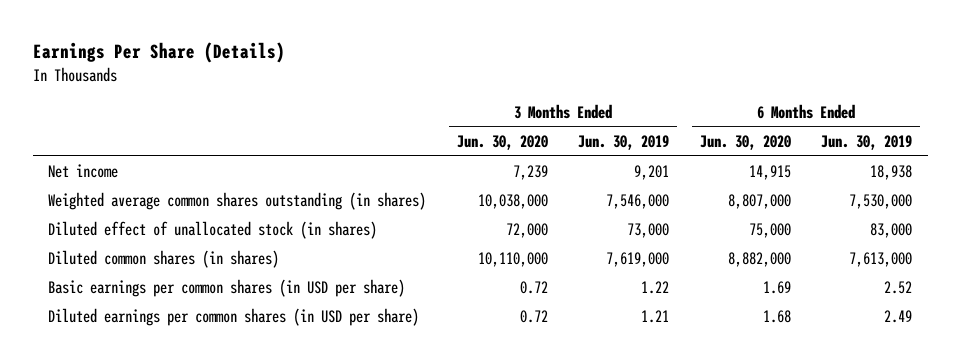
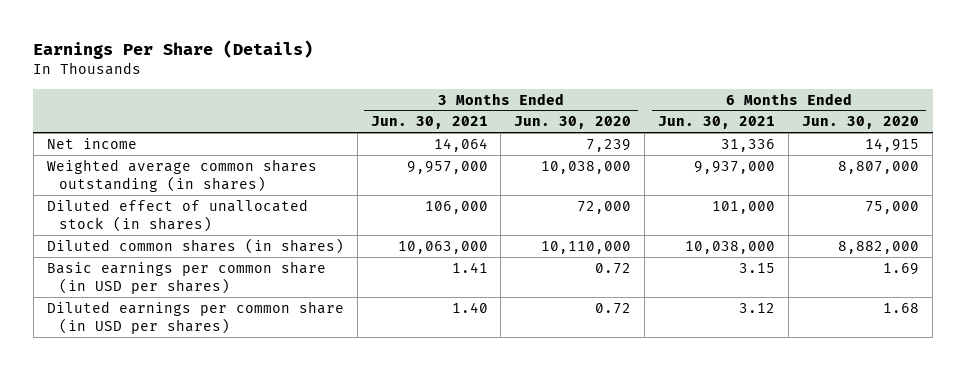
- | 3 Months Ended Jun. 30, 2020 | 3 Months Ended Jun. 30, 2019 | 6 Months Ended Jun. 30, 2020 | 6 Months Ended Jun. 30, 2019
+ | 3 Months Ended Jun. 30, 2021 | 3 Months Ended Jun. 30, 2020 | 6 Months Ended Jun. 30, 2021 | 6 Months Ended Jun. 30, 2020
- Basic earnings per common shares (in USD per share) | 0.72 | 1.22 | 1.69 | 2.52
- Diluted earnings per common shares (in USD per share) | 0.72 | 1.21 | 1.68 | 2.49
+ Basic earnings per common share (in USD per shares) | 1.41 | 0.72 | 3.15 | 1.69
+ Diluted earnings per common share (in USD per shares) | 1.40 | 0.72 | 3.12 | 1.68

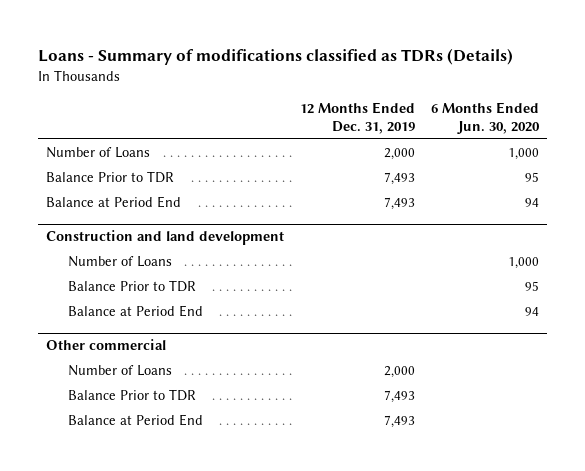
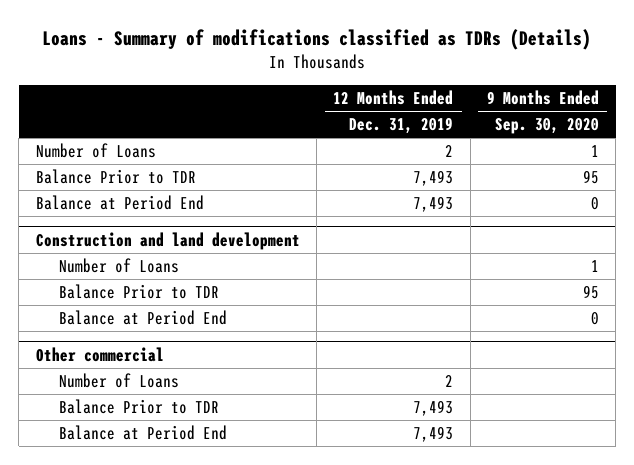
- | 12 Months Ended Dec. 31, 2019 | 6 Months Ended Jun. 30, 2020
+ | 12 Months Ended Dec. 31, 2019 | 9 Months Ended Sep. 30, 2020
- Number of Loans | 2,000 | 1,000
+ Number of Loans | 2 | 1
@ Other commercial
- Number of Loans | 2,000 |
+ Number of Loans | 2 |

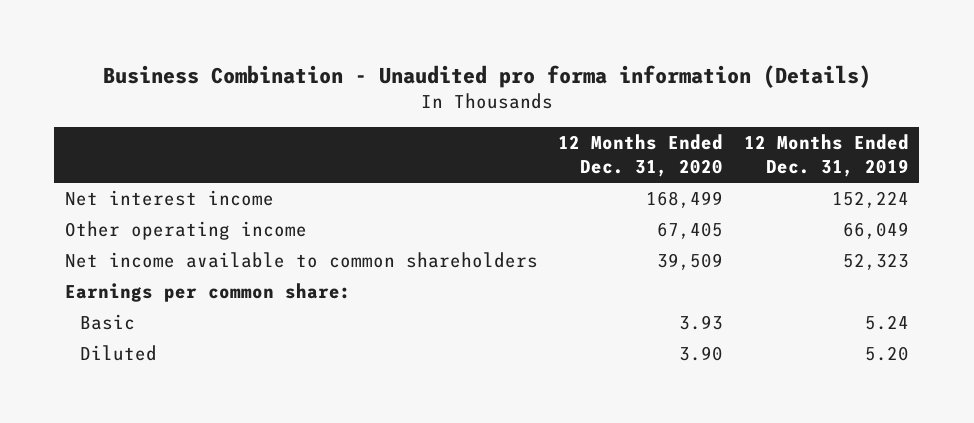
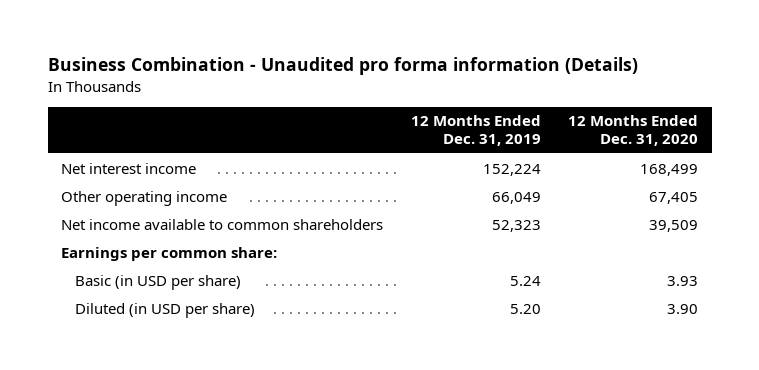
- | 12 Months Ended Dec. 31, 2020 | 12 Months Ended Dec. 31, 2019
+ | 12 Months Ended Dec. 31, 2019 | 12 Months Ended Dec. 31, 2020
- Basic | 3.93 | 5.24
- Diluted | 3.90 | 5.20
+ Basic (in USD per share) | 5.24 | 3.93
+ Diluted (in USD per share) | 5.20 | 3.90

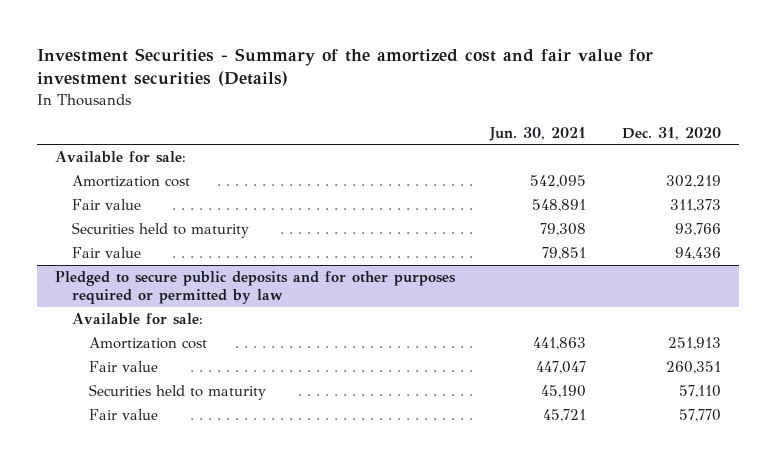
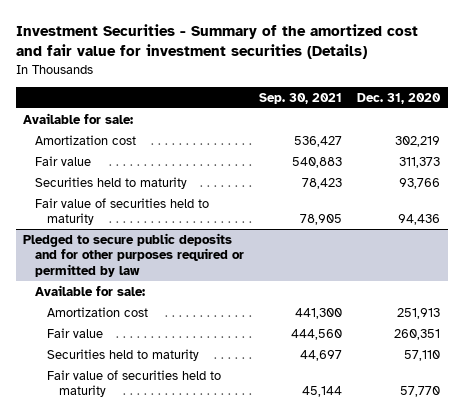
- | Jun. 30, 2021 | Dec. 31, 2020
+ | Sep. 30, 2021 | Dec. 31, 2020
- Fair value | 79,851 | 94,436
+ Fair value of securities held to maturity | 78,905 | 94,436
@ Pledged to secure public deposits and for other purposes required or permitted by law
- Fair value | 45,721 | 57,770
+ Fair value of securities held to maturity | 45,144 | 57,770

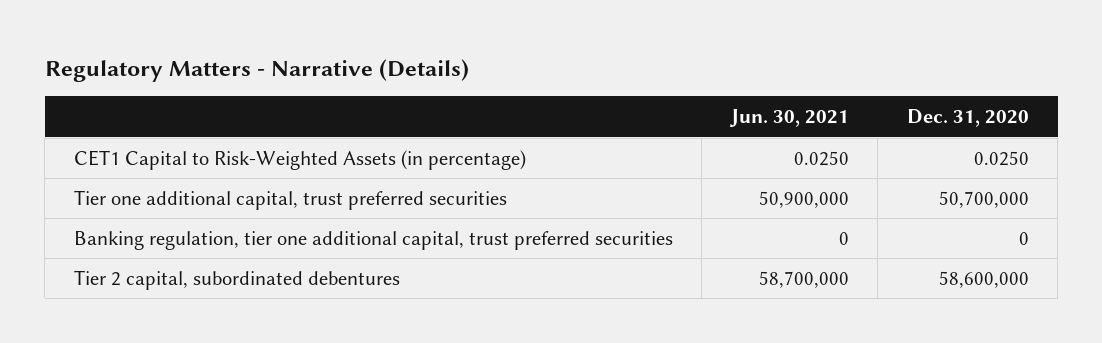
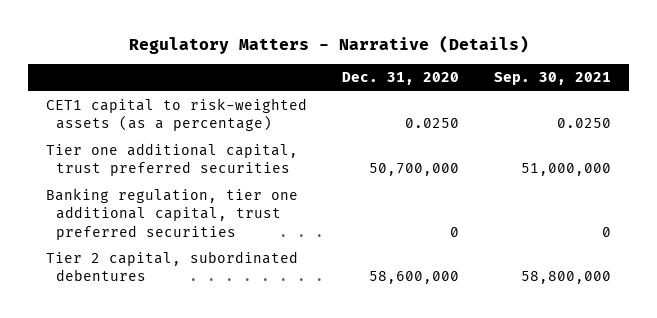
- | Jun. 30, 2021 | Dec. 31, 2020
+ | Dec. 31, 2020 | Sep. 30, 2021
- CET1 Capital to Risk-Weighted Assets (in percentage) | 0.0250 | 0.0250
+ CET1 capital to risk-weighted assets (as a percentage) | 0.0250 | 0.0250

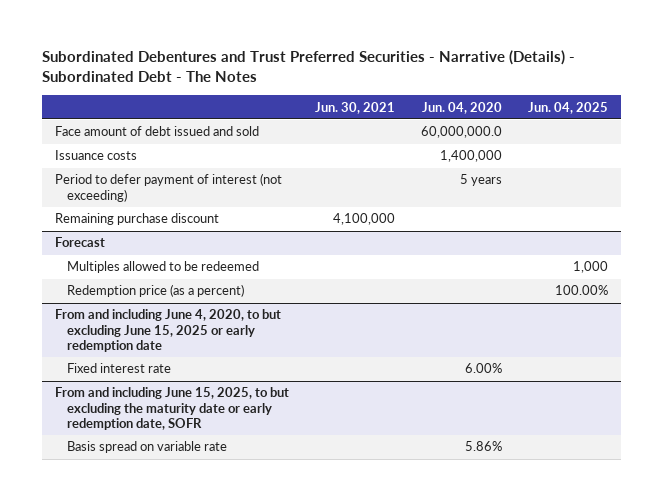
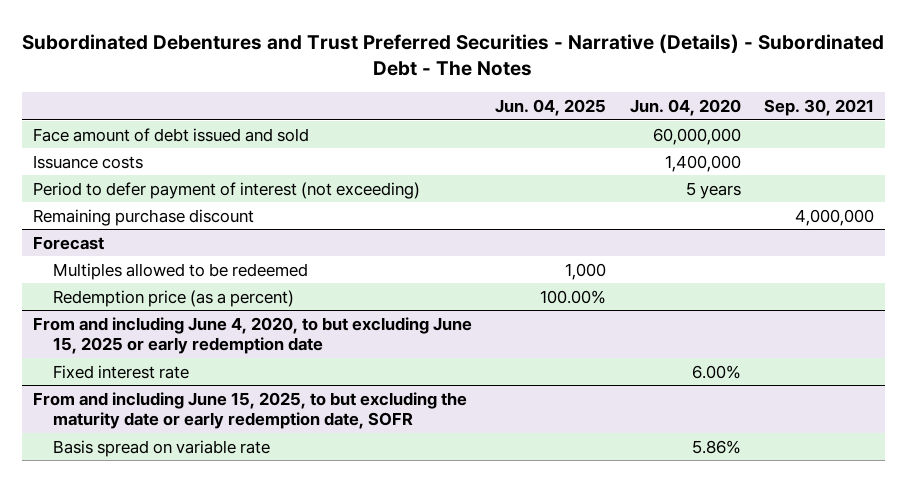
- | Jun. 30, 2021 | Jun. 04, 2020 | Jun. 04, 2025
+ | Jun. 04, 2025 | Jun. 04, 2020 | Sep. 30, 2021
- Face amount of debt issued and sold | | 60,000,000.0 |
+ Face amount of debt issued and sold | | 60,000,000 |

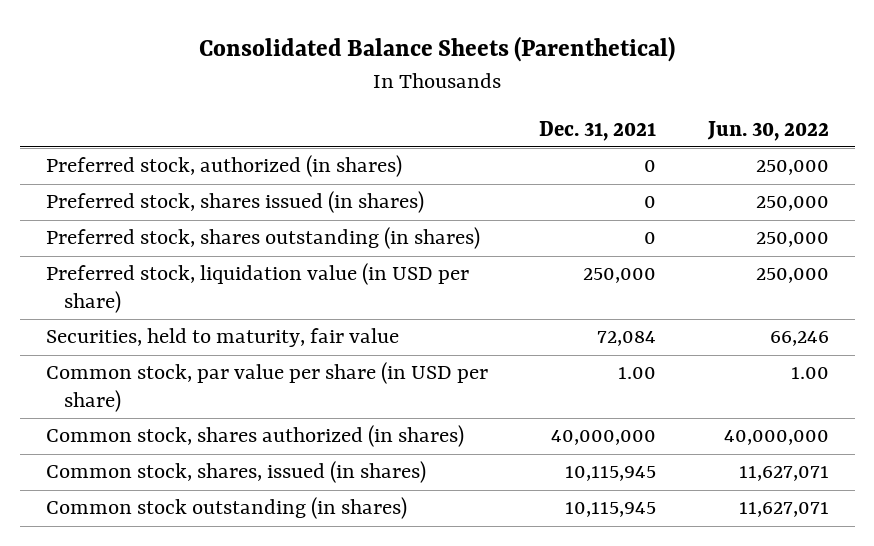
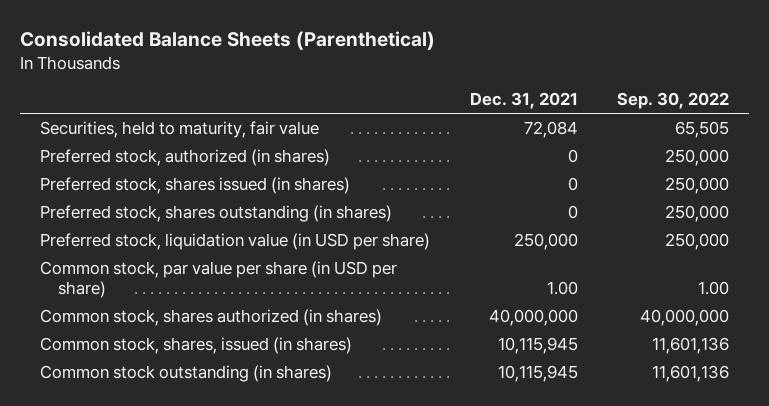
- | Dec. 31, 2021 | Jun. 30, 2022
+ | Dec. 31, 2021 | Sep. 30, 2022
moved up: Securities, held to maturity, fair value | 72,084 | 65,505

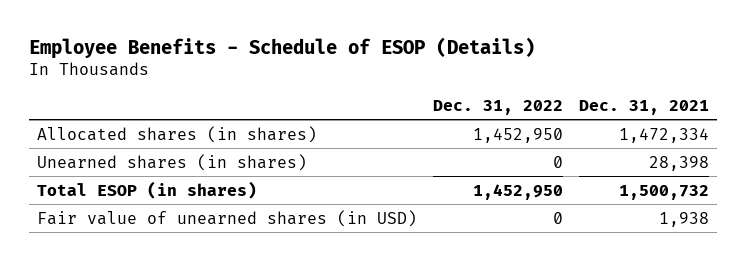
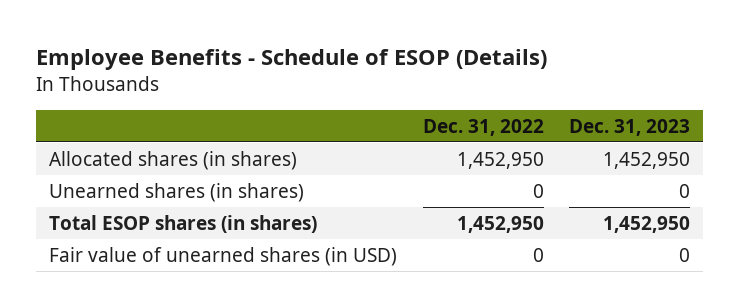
- | Dec. 31, 2022 | Dec. 31, 2021
+ | Dec. 31, 2022 | Dec. 31, 2023
- Total ESOP (in shares) | 1,452,950 | 1,500,732
+ Total ESOP shares (in shares) | 1,452,950 | 1,452,950

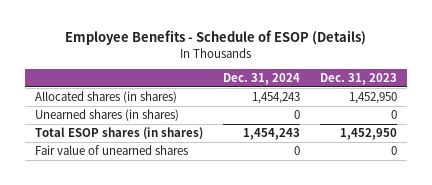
- | Dec. 31, 2022 | Dec. 31, 2023
+ | Dec. 31, 2024 | Dec. 31, 2023
- Fair value of unearned shares (in USD) | 0 | 0
+ Fair value of unearned shares | 0 | 0

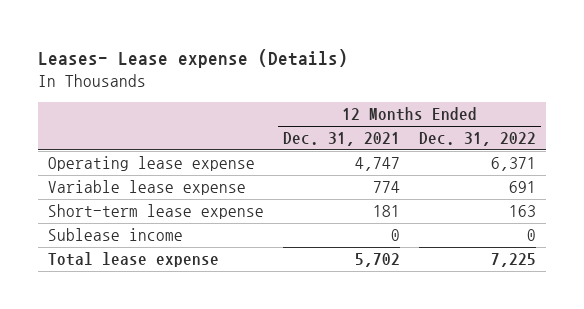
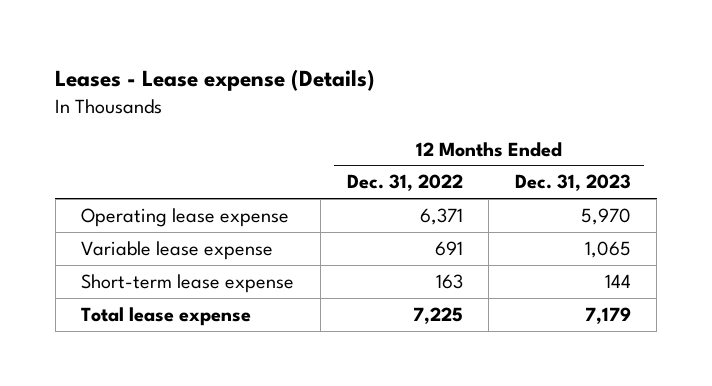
- Leases- Lease expense (Details)
+ Leases - Lease expense (Details)
- | 12 Months Ended Dec. 31, 2021 | 12 Months Ended Dec. 31, 2022
+ | 12 Months Ended Dec. 31, 2022 | 12 Months Ended Dec. 31, 2023
- Sublease income | 0 | 0

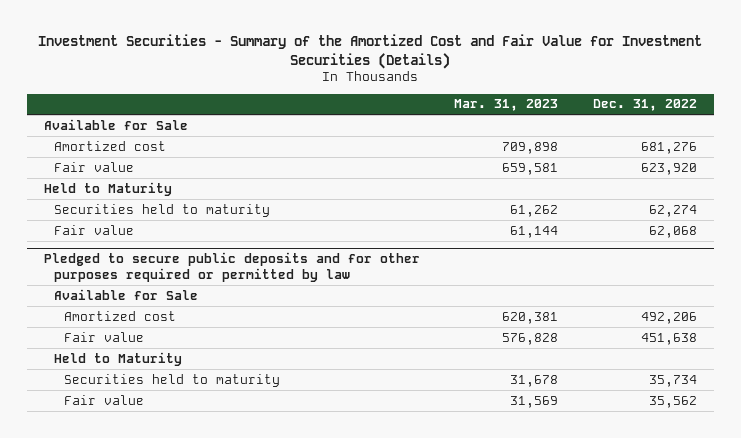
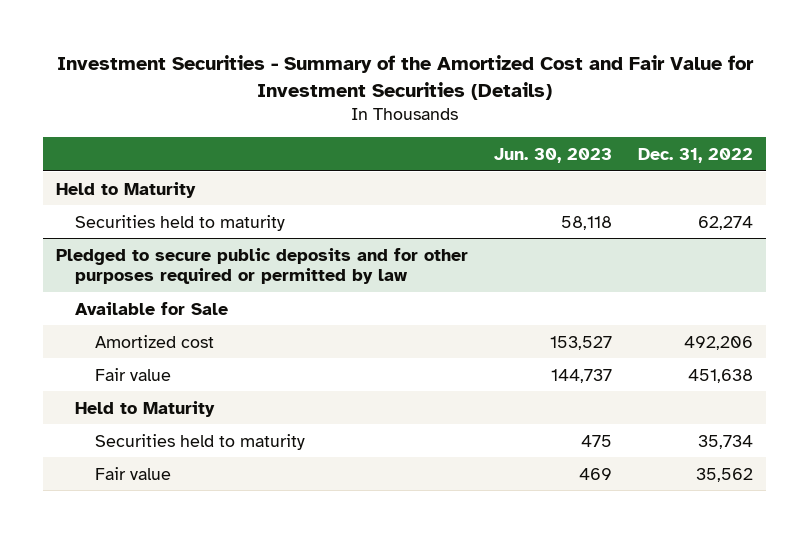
- | Mar. 31, 2023 | Dec. 31, 2022
+ | Jun. 30, 2023 | Dec. 31, 2022
- Available for Sale
- Amortized cost | 709,898 | 681,276
- Fair value | 659,581 | 623,920
- Fair value | 61,144 | 62,068

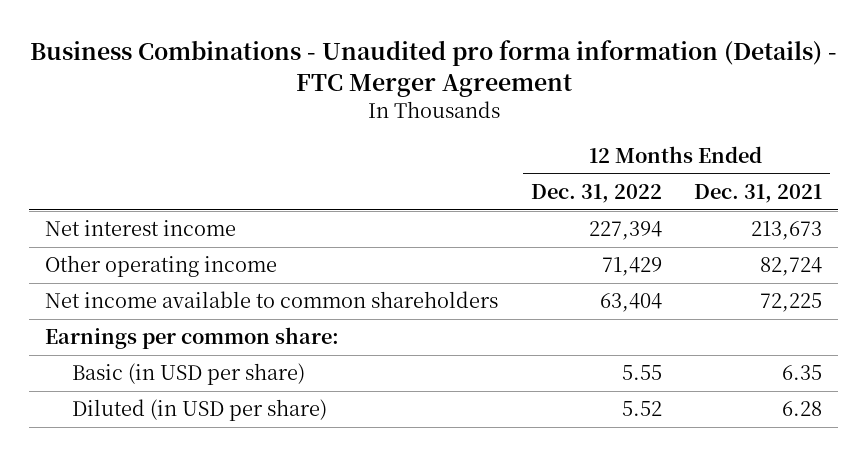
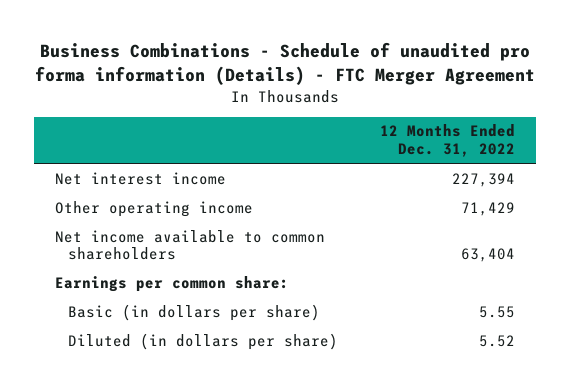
- Business Combinations - Unaudited pro forma information (Details) - FTC Merger Agreement
+ Business Combinations - Schedule of unaudited pro forma information (Details) - FTC Merger Agreement
- | 12 Months Ended Dec. 31, 2022 | 12 Months Ended Dec. 31, 2021
+ | 12 Months Ended Dec. 31, 2022
- Basic (in USD per share) | 5.55 | 6.35
- Diluted (in USD per share) | 5.52 | 6.28
+ Basic (in dollars per share) | 5.55
+ Diluted (in dollars per share) | 5.52

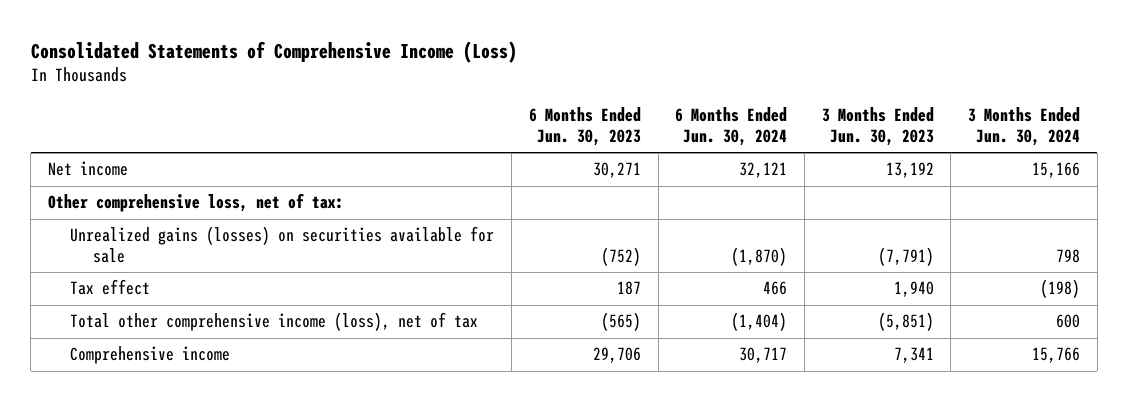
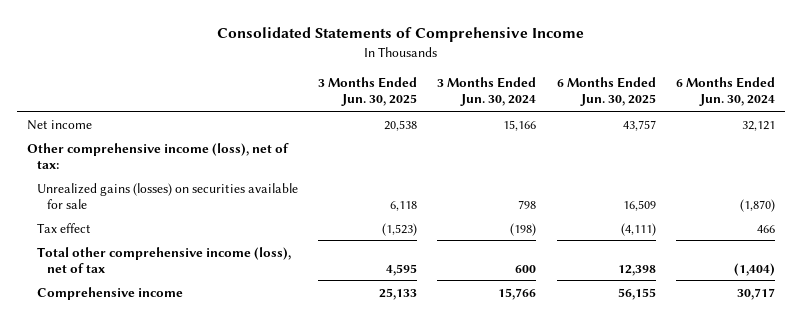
- Consolidated Statements of Comprehensive Income (Loss)
+ Consolidated Statements of Comprehensive Income
- | 6 Months Ended Jun. 30, 2023 | 6 Months Ended Jun. 30, 2024 | 3 Months Ended Jun. 30, 2023 | 3 Months Ended Jun. 30, 2024
+ | 3 Months Ended Jun. 30, 2025 | 3 Months Ended Jun. 30, 2024 | 6 Months Ended Jun. 30, 2025 | 6 Months Ended Jun. 30, 2024
- Other comprehensive loss, net of tax:
+ Other comprehensive income (loss), net of tax:

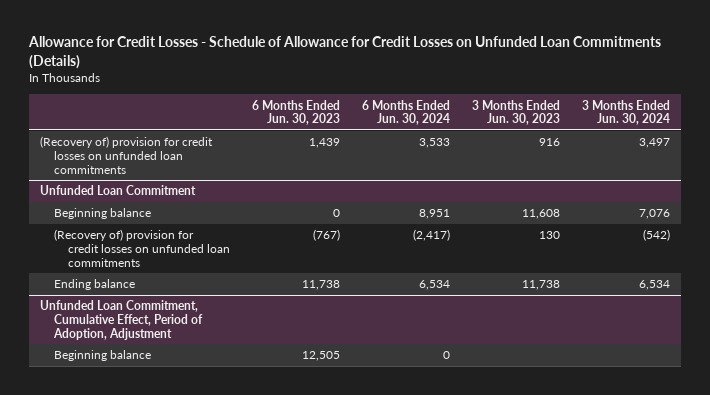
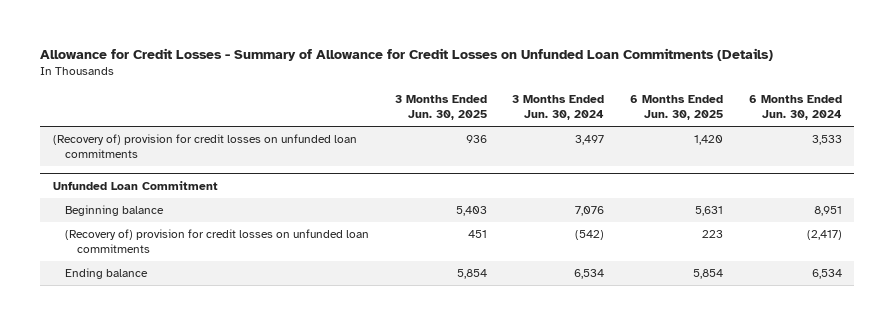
- Allowance for Credit Losses - Schedule of Allowance for Credit Losses on Unfunded Loan Commitments (Details)
+ Allowance for Credit Losses - Summary of Allowance for Credit Losses on Unfunded Loan Commitments (Details)
- | 6 Months Ended Jun. 30, 2023 | 6 Months Ended Jun. 30, 2024 | 3 Months Ended Jun. 30, 2023 | 3 Months Ended Jun. 30, 2024
+ | 3 Months Ended Jun. 30, 2025 | 3 Months Ended Jun. 30, 2024 | 6 Months Ended Jun. 30, 2025 | 6 Months Ended Jun. 30, 2024
- Unfunded Loan Commitment, Cumulative Effect, Period of Adoption, Adjustment
- Beginning balance | 12,505 | 0 | |

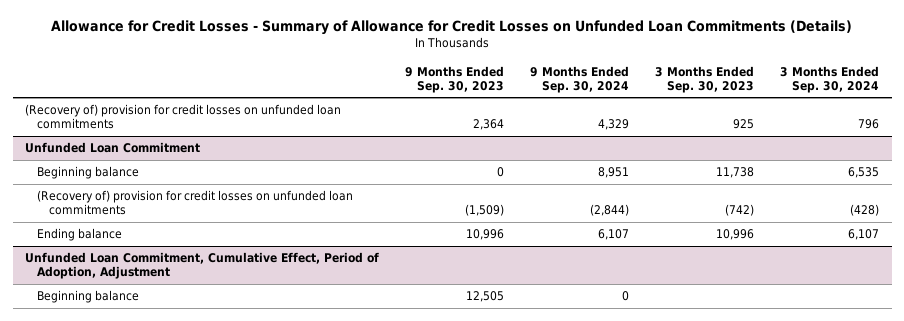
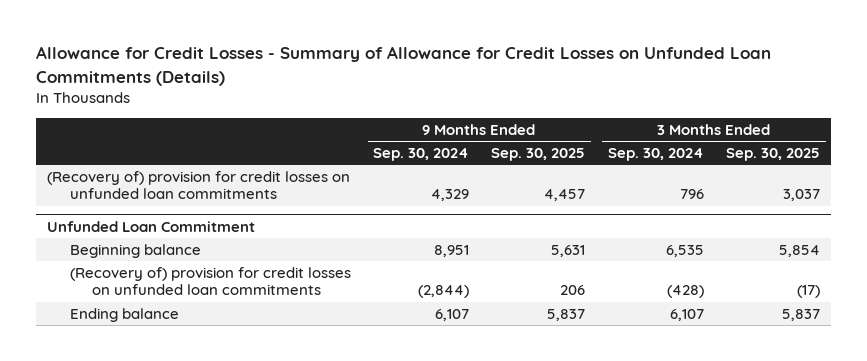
- | 9 Months Ended Sep. 30, 2023 | 9 Months Ended Sep. 30, 2024 | 3 Months Ended Sep. 30, 2023 | 3 Months Ended Sep. 30, 2024
+ | 9 Months Ended Sep. 30, 2024 | 9 Months Ended Sep. 30, 2025 | 3 Months Ended Sep. 30, 2024 | 3 Months Ended Sep. 30, 2025
- Unfunded Loan Commitment, Cumulative Effect, Period of Adoption, Adjustment
- Beginning balance | 12,505 | 0 | |

